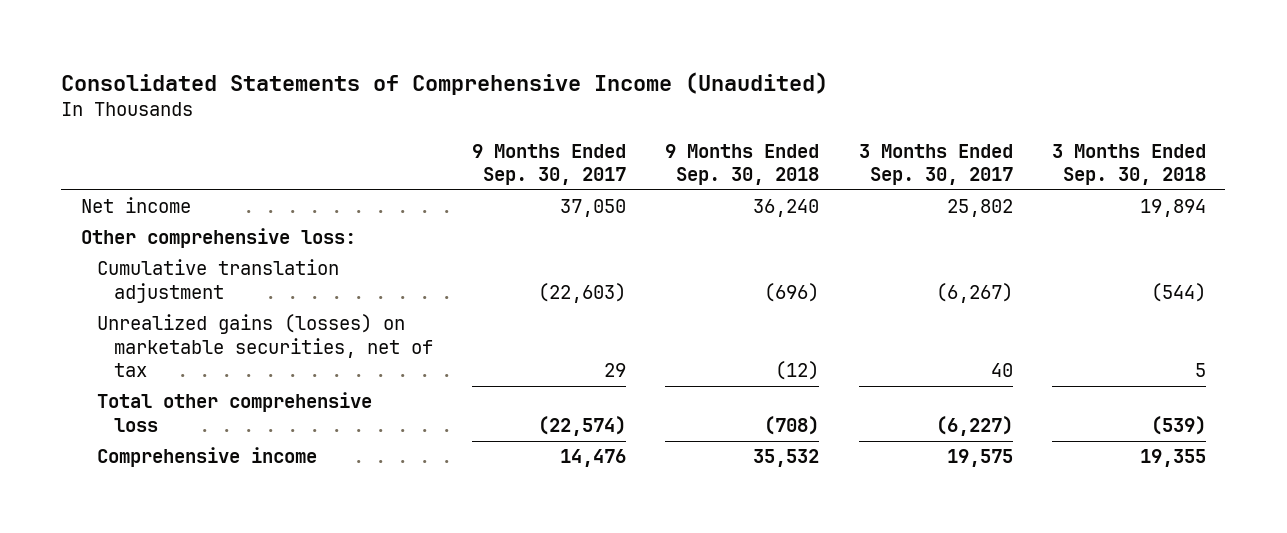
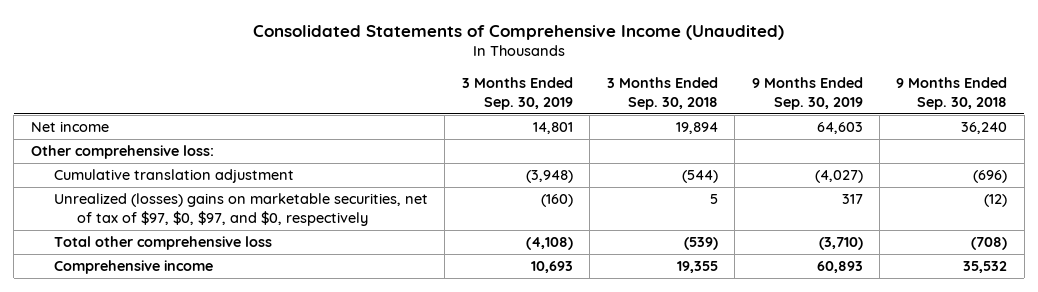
- | 9 Months Ended Sep. 30, 2017 | 9 Months Ended Sep. 30, 2018 | 3 Months Ended Sep. 30, 2017 | 3 Months Ended Sep. 30, 2018
+ | 3 Months Ended Sep. 30, 2019 | 3 Months Ended Sep. 30, 2018 | 9 Months Ended Sep. 30, 2019 | 9 Months Ended Sep. 30, 2018
- Unrealized gains (losses) on marketable securities, net of tax | 29 | (12) | 40 | 5
+ Unrealized (losses) gains on marketable securities, net of tax of $97, $0, $97, and $0, respectively | (160) | 5 | 317 | (12)

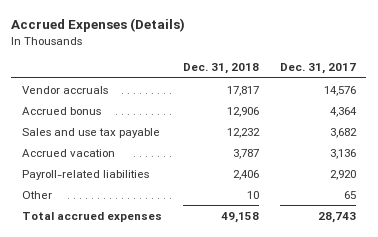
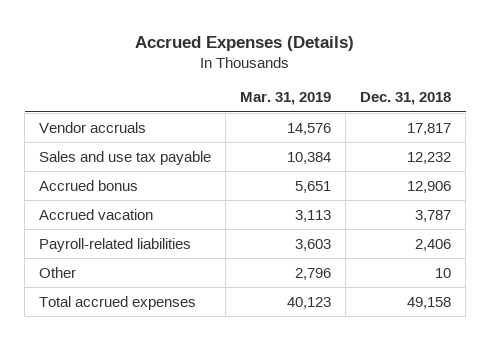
- | Dec. 31, 2018 | Dec. 31, 2017
+ | Mar. 31, 2019 | Dec. 31, 2018
moved down: Accrued bonus | 5,651 | 12,906

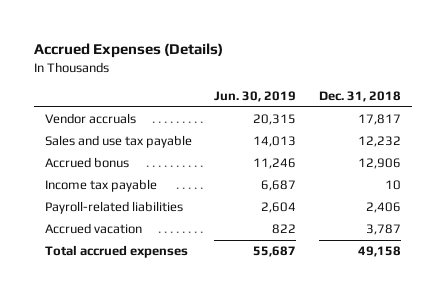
- | Mar. 31, 2019 | Dec. 31, 2018
+ | Jun. 30, 2019 | Dec. 31, 2018
+ Income tax payable | 6,687 | 10
- Other | 2,796 | 10
moved down: Accrued vacation | 822 | 3,787

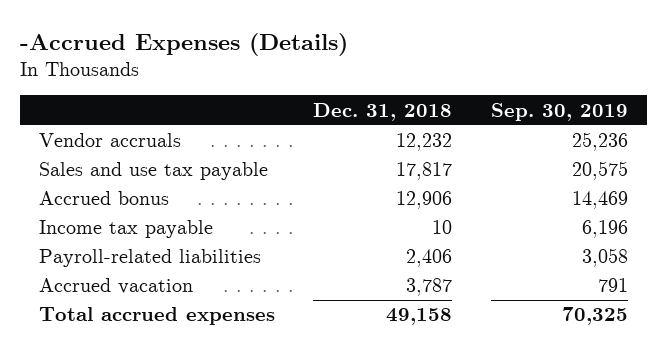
- Accrued Expenses (Details)
+ -Accrued Expenses (Details)
- | Jun. 30, 2019 | Dec. 31, 2018
+ | Dec. 31, 2018 | Sep. 30, 2019
- Vendor accruals | 20,315 | 17,817
- Sales and use tax payable | 14,013 | 12,232
+ Vendor accruals | 12,232 | 25,236
+ Sales and use tax payable | 17,817 | 20,575

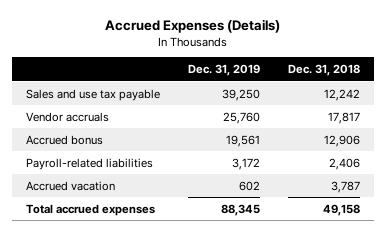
- -Accrued Expenses (Details)
+ Accrued Expenses (Details)
- | Dec. 31, 2018 | Sep. 30, 2019
+ | Dec. 31, 2019 | Dec. 31, 2018
- Vendor accruals | 12,232 | 25,236
- Sales and use tax payable | 17,817 | 20,575
+ Sales and use tax payable | 39,250 | 12,242
+ Vendor accruals | 25,760 | 17,817
- Income tax payable | 10 | 6,196

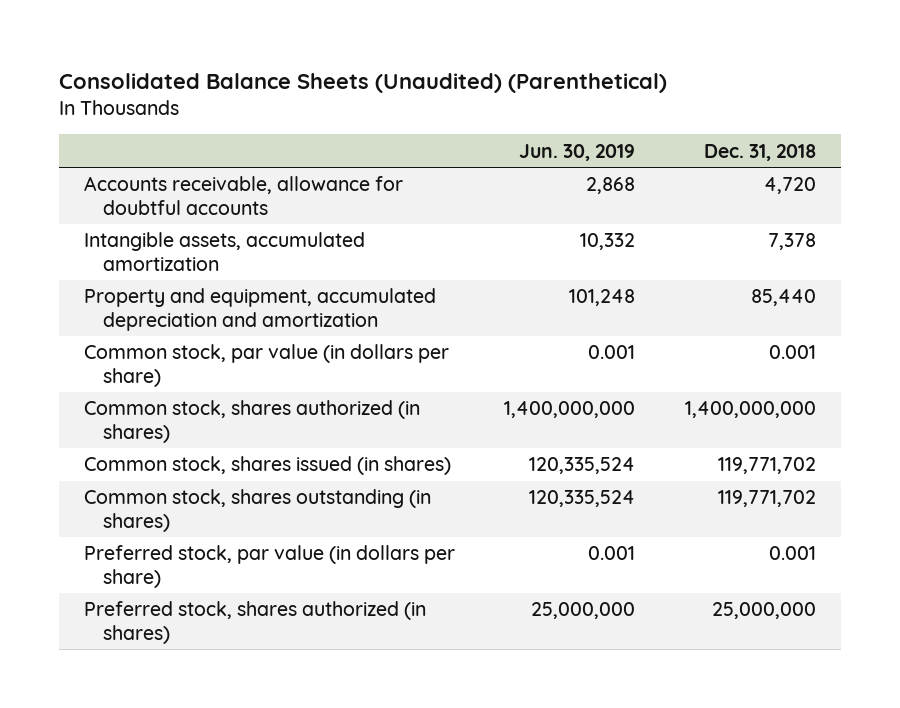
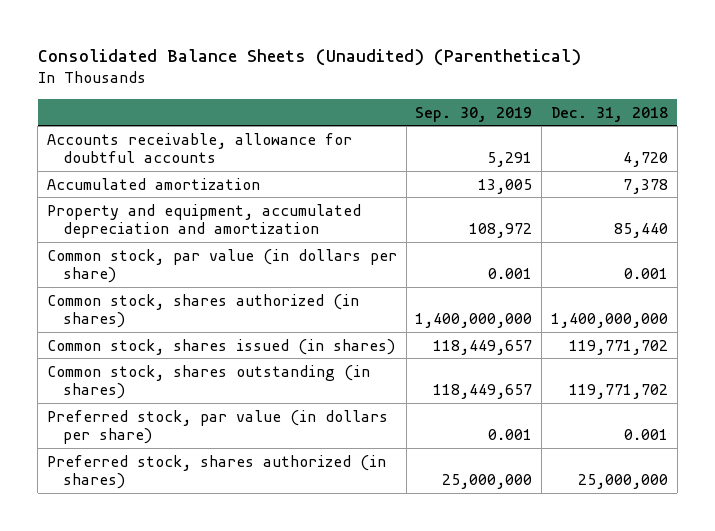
- | Jun. 30, 2019 | Dec. 31, 2018
+ | Sep. 30, 2019 | Dec. 31, 2018
- Intangible assets, accumulated amortization | 10,332 | 7,378
+ Accumulated amortization | 13,005 | 7,378

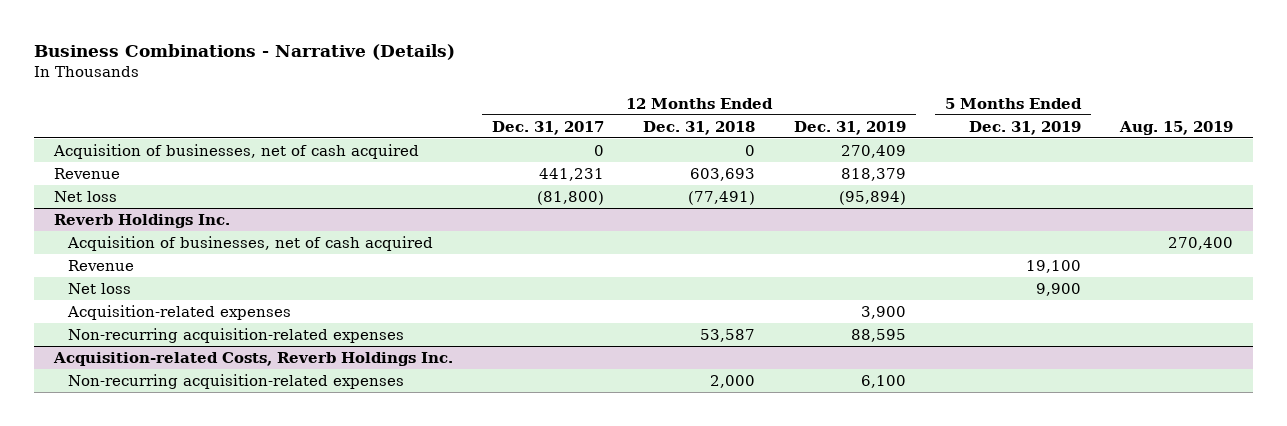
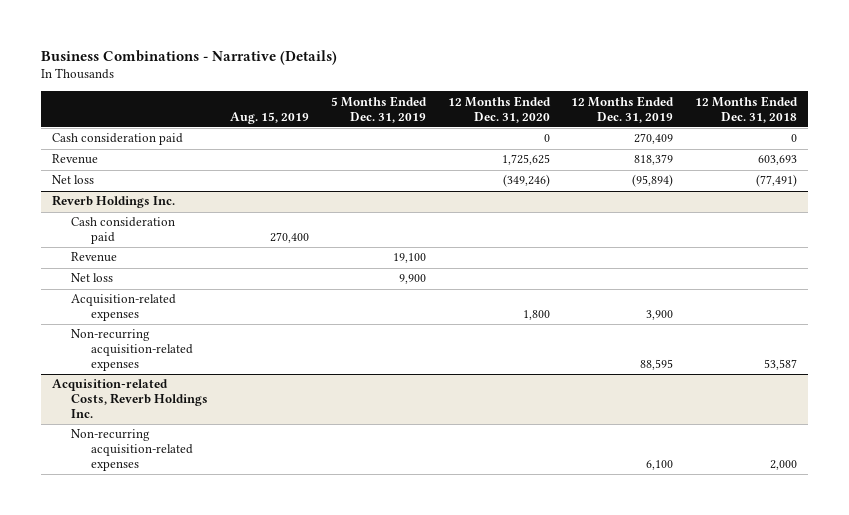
- | 12 Months Ended Dec. 31, 2017 | 12 Months Ended Dec. 31, 2018 | 12 Months Ended Dec. 31, 2019 | 5 Months Ended Dec. 31, 2019 | Aug. 15, 2019
+ | Aug. 15, 2019 | 5 Months Ended Dec. 31, 2019 | 12 Months Ended Dec. 31, 2020 | 12 Months Ended Dec. 31, 2019 | 12 Months Ended Dec. 31, 2018
- Acquisition of businesses, net of cash acquired | 0 | 0 | 270,409 | |
+ Cash consideration paid | | | 0 | 270,409 | 0
@ Reverb Holdings Inc.
- Acquisition of businesses, net of cash acquired | | | | | 270,400
+ Cash consideration paid | 270,400 | | | |

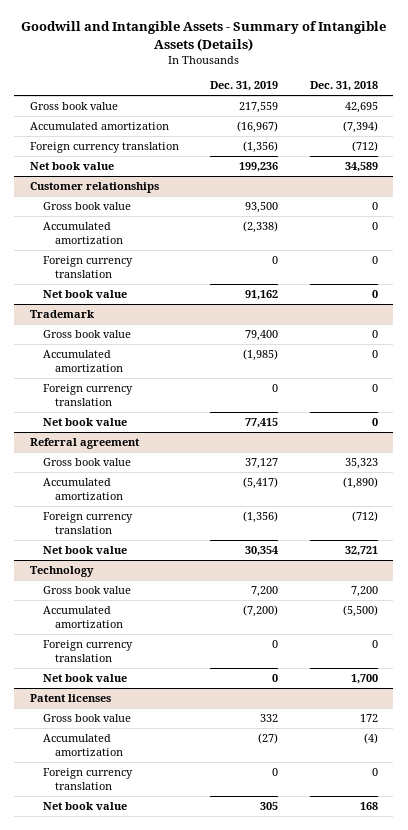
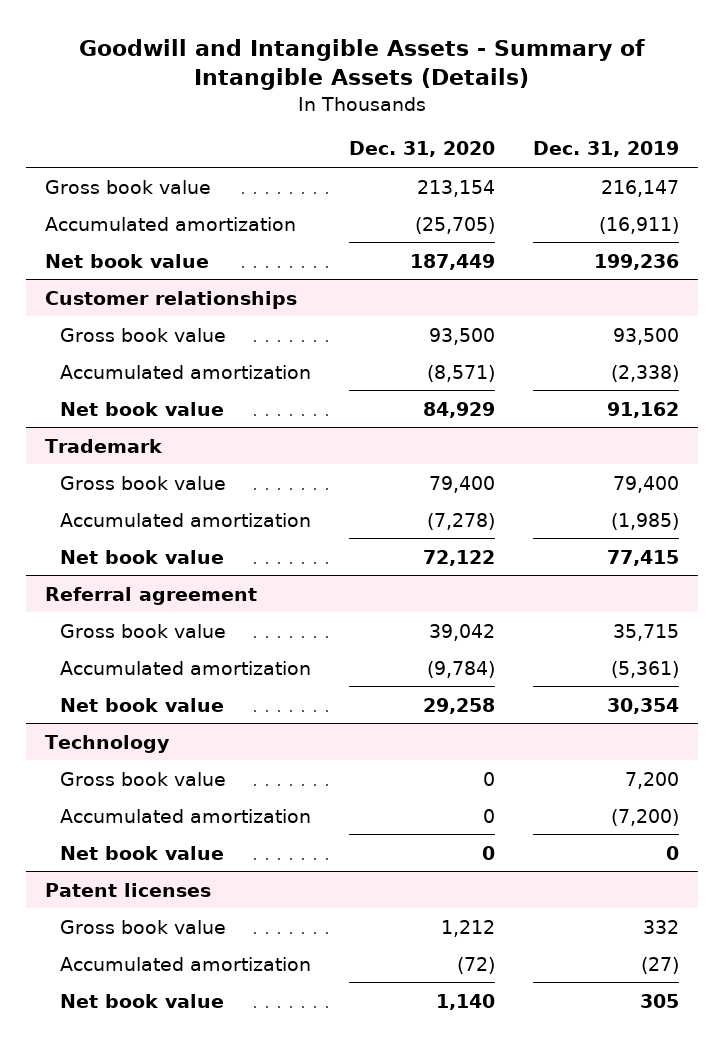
- | Dec. 31, 2019 | Dec. 31, 2018
+ | Dec. 31, 2020 | Dec. 31, 2019
- Gross book value | 217,559 | 42,695
- Accumulated amortization | (16,967) | (7,394)
- Foreign currency translation | (1,356) | (712)
+ Gross book value | 213,154 | 216,147
+ Accumulated amortization | (25,705) | (16,911)
@ Customer relationships
- Foreign currency translation | 0 | 0
@ Trademark
- Foreign currency translation | 0 | 0
@ Referral agreement
- Gross book value | 37,127 | 35,323
- Accumulated amortization | (5,417) | (1,890)
- Foreign currency translation | (1,356) | (712)
+ Gross book value | 39,042 | 35,715
+ Accumulated amortization | (9,784) | (5,361)
@ Technology
- Foreign currency translation | 0 | 0
@ Patent licenses
- Foreign currency translation | 0 | 0

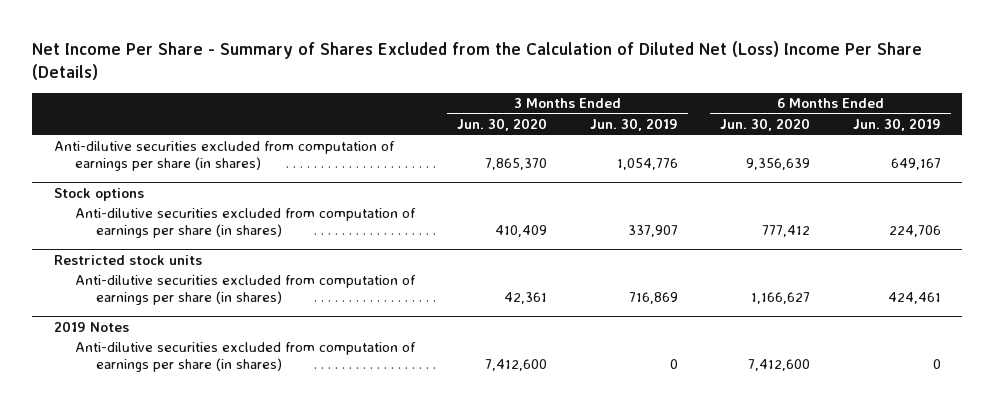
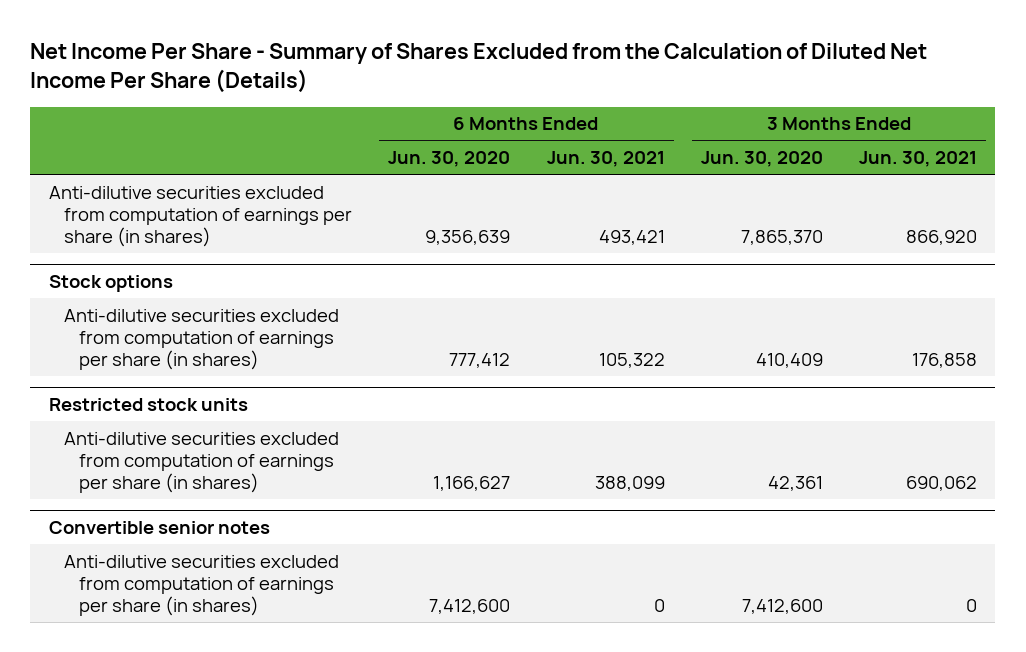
- Net Income Per Share - Summary of Shares Excluded from the Calculation of Diluted Net (Loss) Income Per Share (Details)
+ Net Income Per Share - Summary of Shares Excluded from the Calculation of Diluted Net Income Per Share (Details)
- | 3 Months Ended Jun. 30, 2020 | 3 Months Ended Jun. 30, 2019 | 6 Months Ended Jun. 30, 2020 | 6 Months Ended Jun. 30, 2019
+ | 6 Months Ended Jun. 30, 2020 | 6 Months Ended Jun. 30, 2021 | 3 Months Ended Jun. 30, 2020 | 3 Months Ended Jun. 30, 2021
- 2019 Notes
+ Convertible senior notes

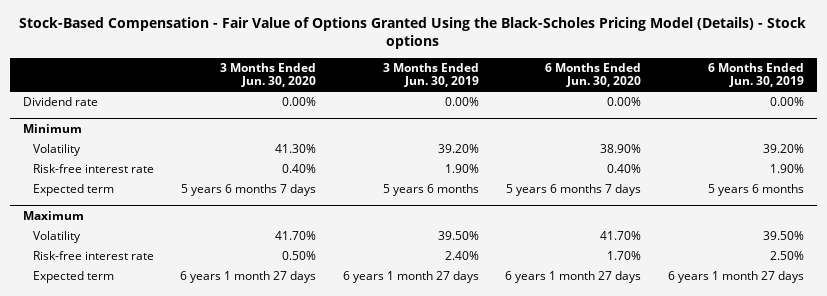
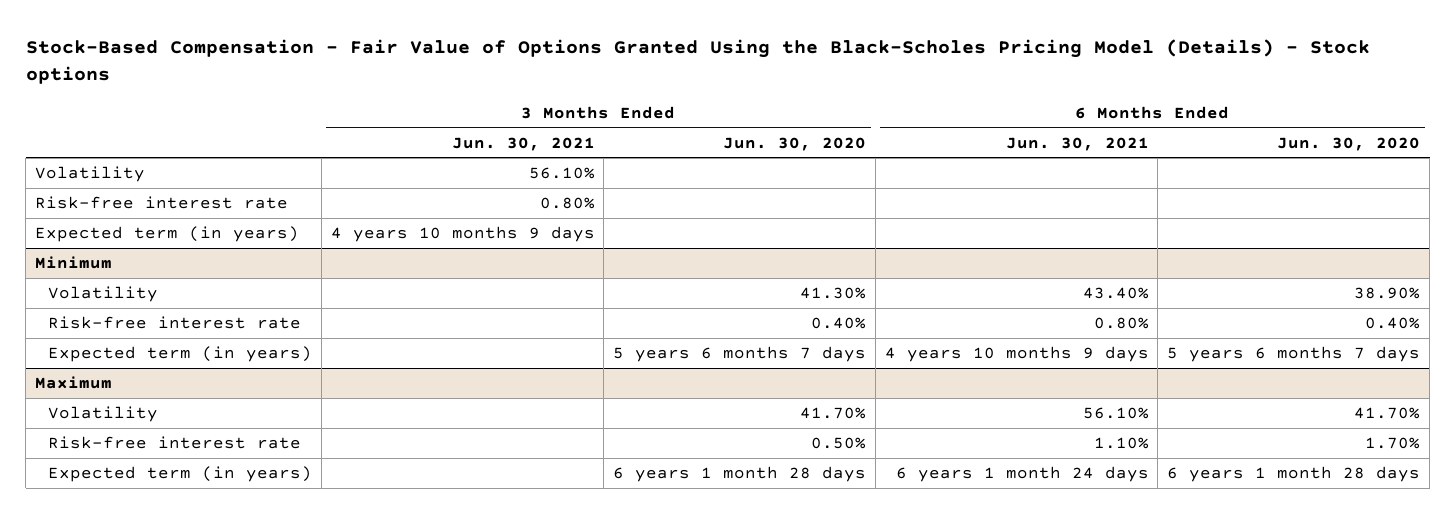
- | 3 Months Ended Jun. 30, 2020 | 3 Months Ended Jun. 30, 2019 | 6 Months Ended Jun. 30, 2020 | 6 Months Ended Jun. 30, 2019
+ | 3 Months Ended Jun. 30, 2021 | 3 Months Ended Jun. 30, 2020 | 6 Months Ended Jun. 30, 2021 | 6 Months Ended Jun. 30, 2020
- Dividend rate | 0.00% | 0.00% | 0.00% | 0.00%
+ Volatility | 56.10% | | |
+ Risk-free interest rate | 0.80% | | |
+ Expected term (in years) | 4 years 10 months 9 days | | |
@ Minimum
- Expected term | 5 years 6 months 7 days | 5 years 6 months | 5 years 6 months 7 days | 5 years 6 months
+ Expected term (in years) | | 5 years 6 months 7 days | 4 years 10 months 9 days | 5 years 6 months 7 days
@ Maximum
- Expected term | 6 years 1 month 27 days | 6 years 1 month 27 days | 6 years 1 month 27 days | 6 years 1 month 27 days
+ Expected term (in years) | | 6 years 1 month 28 days | 6 years 1 month 24 days | 6 years 1 month 28 days

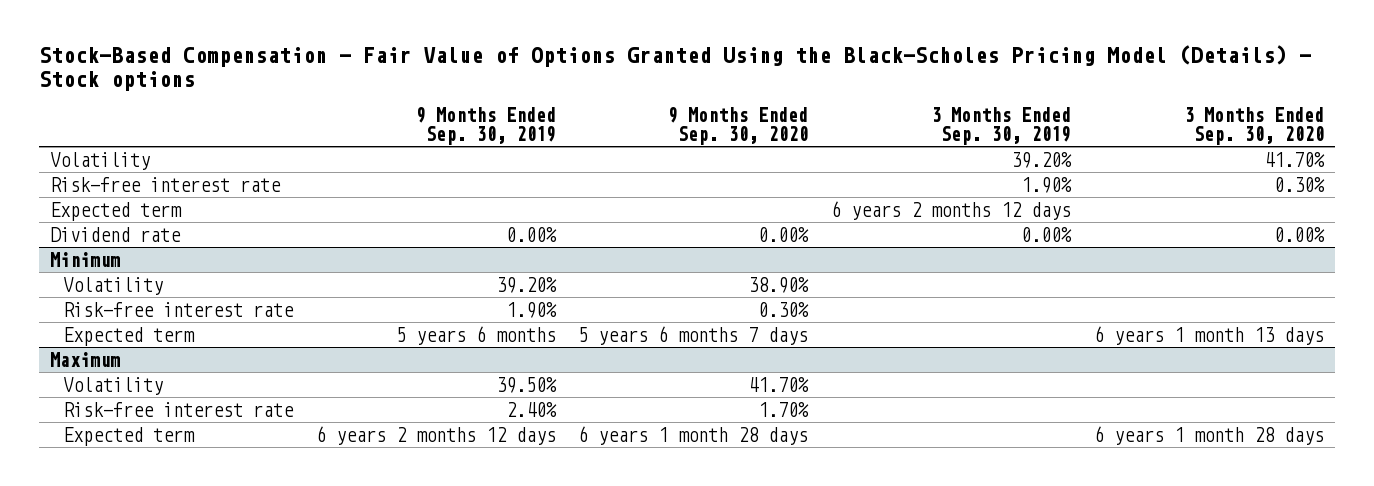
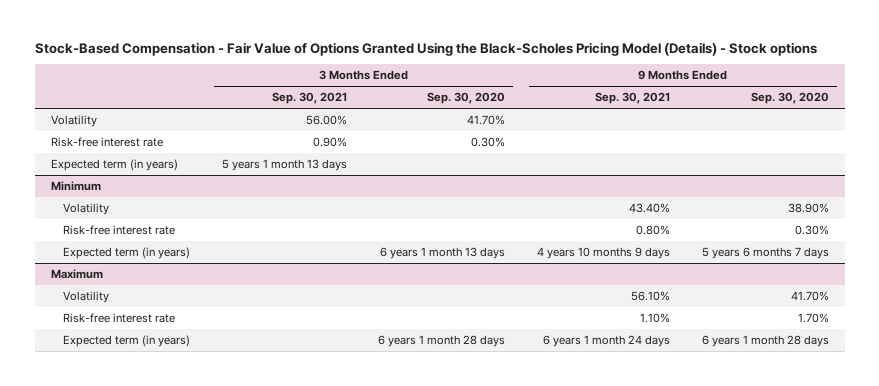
- | 9 Months Ended Sep. 30, 2019 | 9 Months Ended Sep. 30, 2020 | 3 Months Ended Sep. 30, 2019 | 3 Months Ended Sep. 30, 2020
+ | 3 Months Ended Sep. 30, 2021 | 3 Months Ended Sep. 30, 2020 | 9 Months Ended Sep. 30, 2021 | 9 Months Ended Sep. 30, 2020
- Expected term | | | 6 years 2 months 12 days |
- Dividend rate | 0.00% | 0.00% | 0.00% | 0.00%
+ Expected term (in years) | 5 years 1 month 13 days | | |
@ Minimum
- Expected term | 5 years 6 months | 5 years 6 months 7 days | | 6 years 1 month 13 days
+ Expected term (in years) | | 6 years 1 month 13 days | 4 years 10 months 9 days | 5 years 6 months 7 days
@ Maximum
- Expected term | 6 years 2 months 12 days | 6 years 1 month 28 days | | 6 years 1 month 28 days
+ Expected term (in years) | | 6 years 1 month 28 days | 6 years 1 month 24 days | 6 years 1 month 28 days

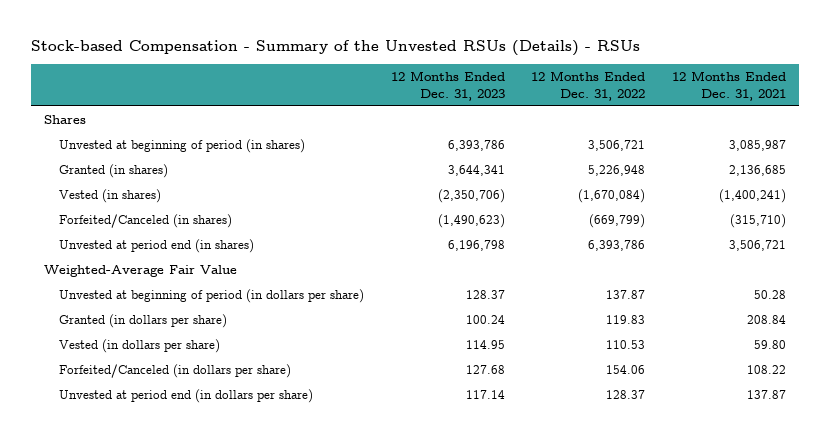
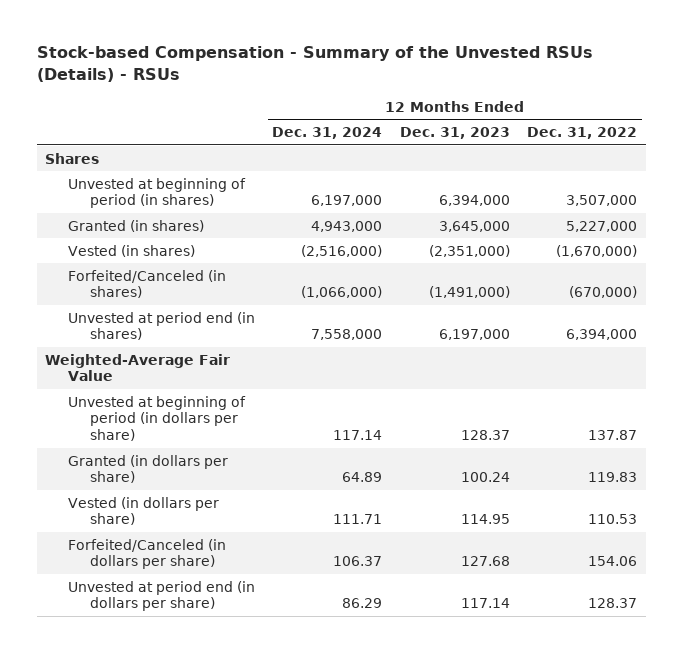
- | 12 Months Ended Dec. 31, 2023 | 12 Months Ended Dec. 31, 2022 | 12 Months Ended Dec. 31, 2021
+ | 12 Months Ended Dec. 31, 2024 | 12 Months Ended Dec. 31, 2023 | 12 Months Ended Dec. 31, 2022
- Unvested at beginning of period (in shares) | 6,393,786 | 3,506,721 | 3,085,987
- Granted (in shares) | 3,644,341 | 5,226,948 | 2,136,685
- Vested (in shares) | (2,350,706) | (1,670,084) | (1,400,241)
- Forfeited/Canceled (in shares) | (1,490,623) | (669,799) | (315,710)
- Unvested at period end (in shares) | 6,196,798 | 6,393,786 | 3,506,721
+ Unvested at beginning of period (in shares) | 6,197,000 | 6,394,000 | 3,507,000
+ Granted (in shares) | 4,943,000 | 3,645,000 | 5,227,000
+ Vested (in shares) | (2,516,000) | (2,351,000) | (1,670,000)
+ Forfeited/Canceled (in shares) | (1,066,000) | (1,491,000) | (670,000)
+ Unvested at period end (in shares) | 7,558,000 | 6,197,000 | 6,394,000

